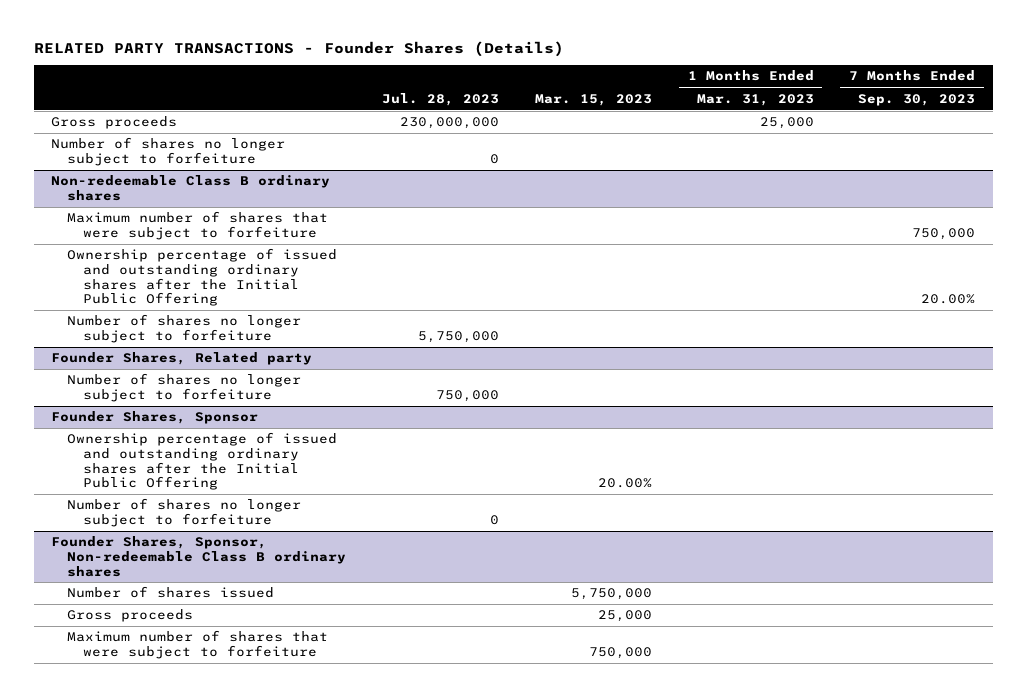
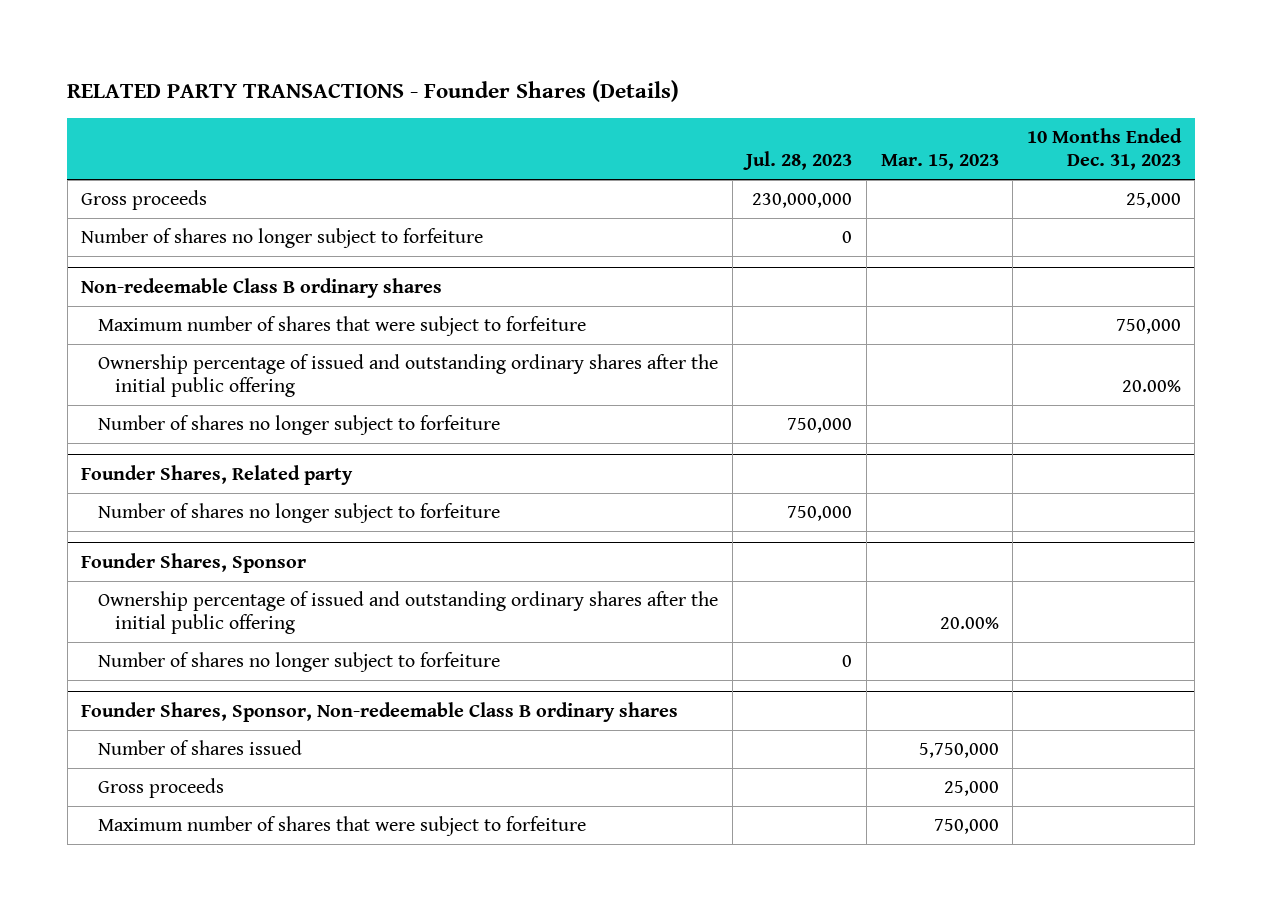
- | Jul. 28, 2023 | Mar. 15, 2023 | 1 Months Ended Mar. 31, 2023 | 7 Months Ended Sep. 30, 2023
+ | Jul. 28, 2023 | Mar. 15, 2023 | 10 Months Ended Dec. 31, 2023
@ Non-redeemable Class B ordinary shares
- Ownership percentage of issued and outstanding ordinary shares after the Initial Public Offering | | | | 20.00%
- Number of shares no longer subject to forfeiture | 5,750,000 | | |
+ Ownership percentage of issued and outstanding ordinary shares after the initial public offering | | | 20.00%
+ Number of shares no longer subject to forfeiture | 750,000 | |
@ Founder Shares, Sponsor
- Ownership percentage of issued and outstanding ordinary shares after the Initial Public Offering | | 20.00% | |
+ Ownership percentage of issued and outstanding ordinary shares after the initial public offering | | 20.00% |

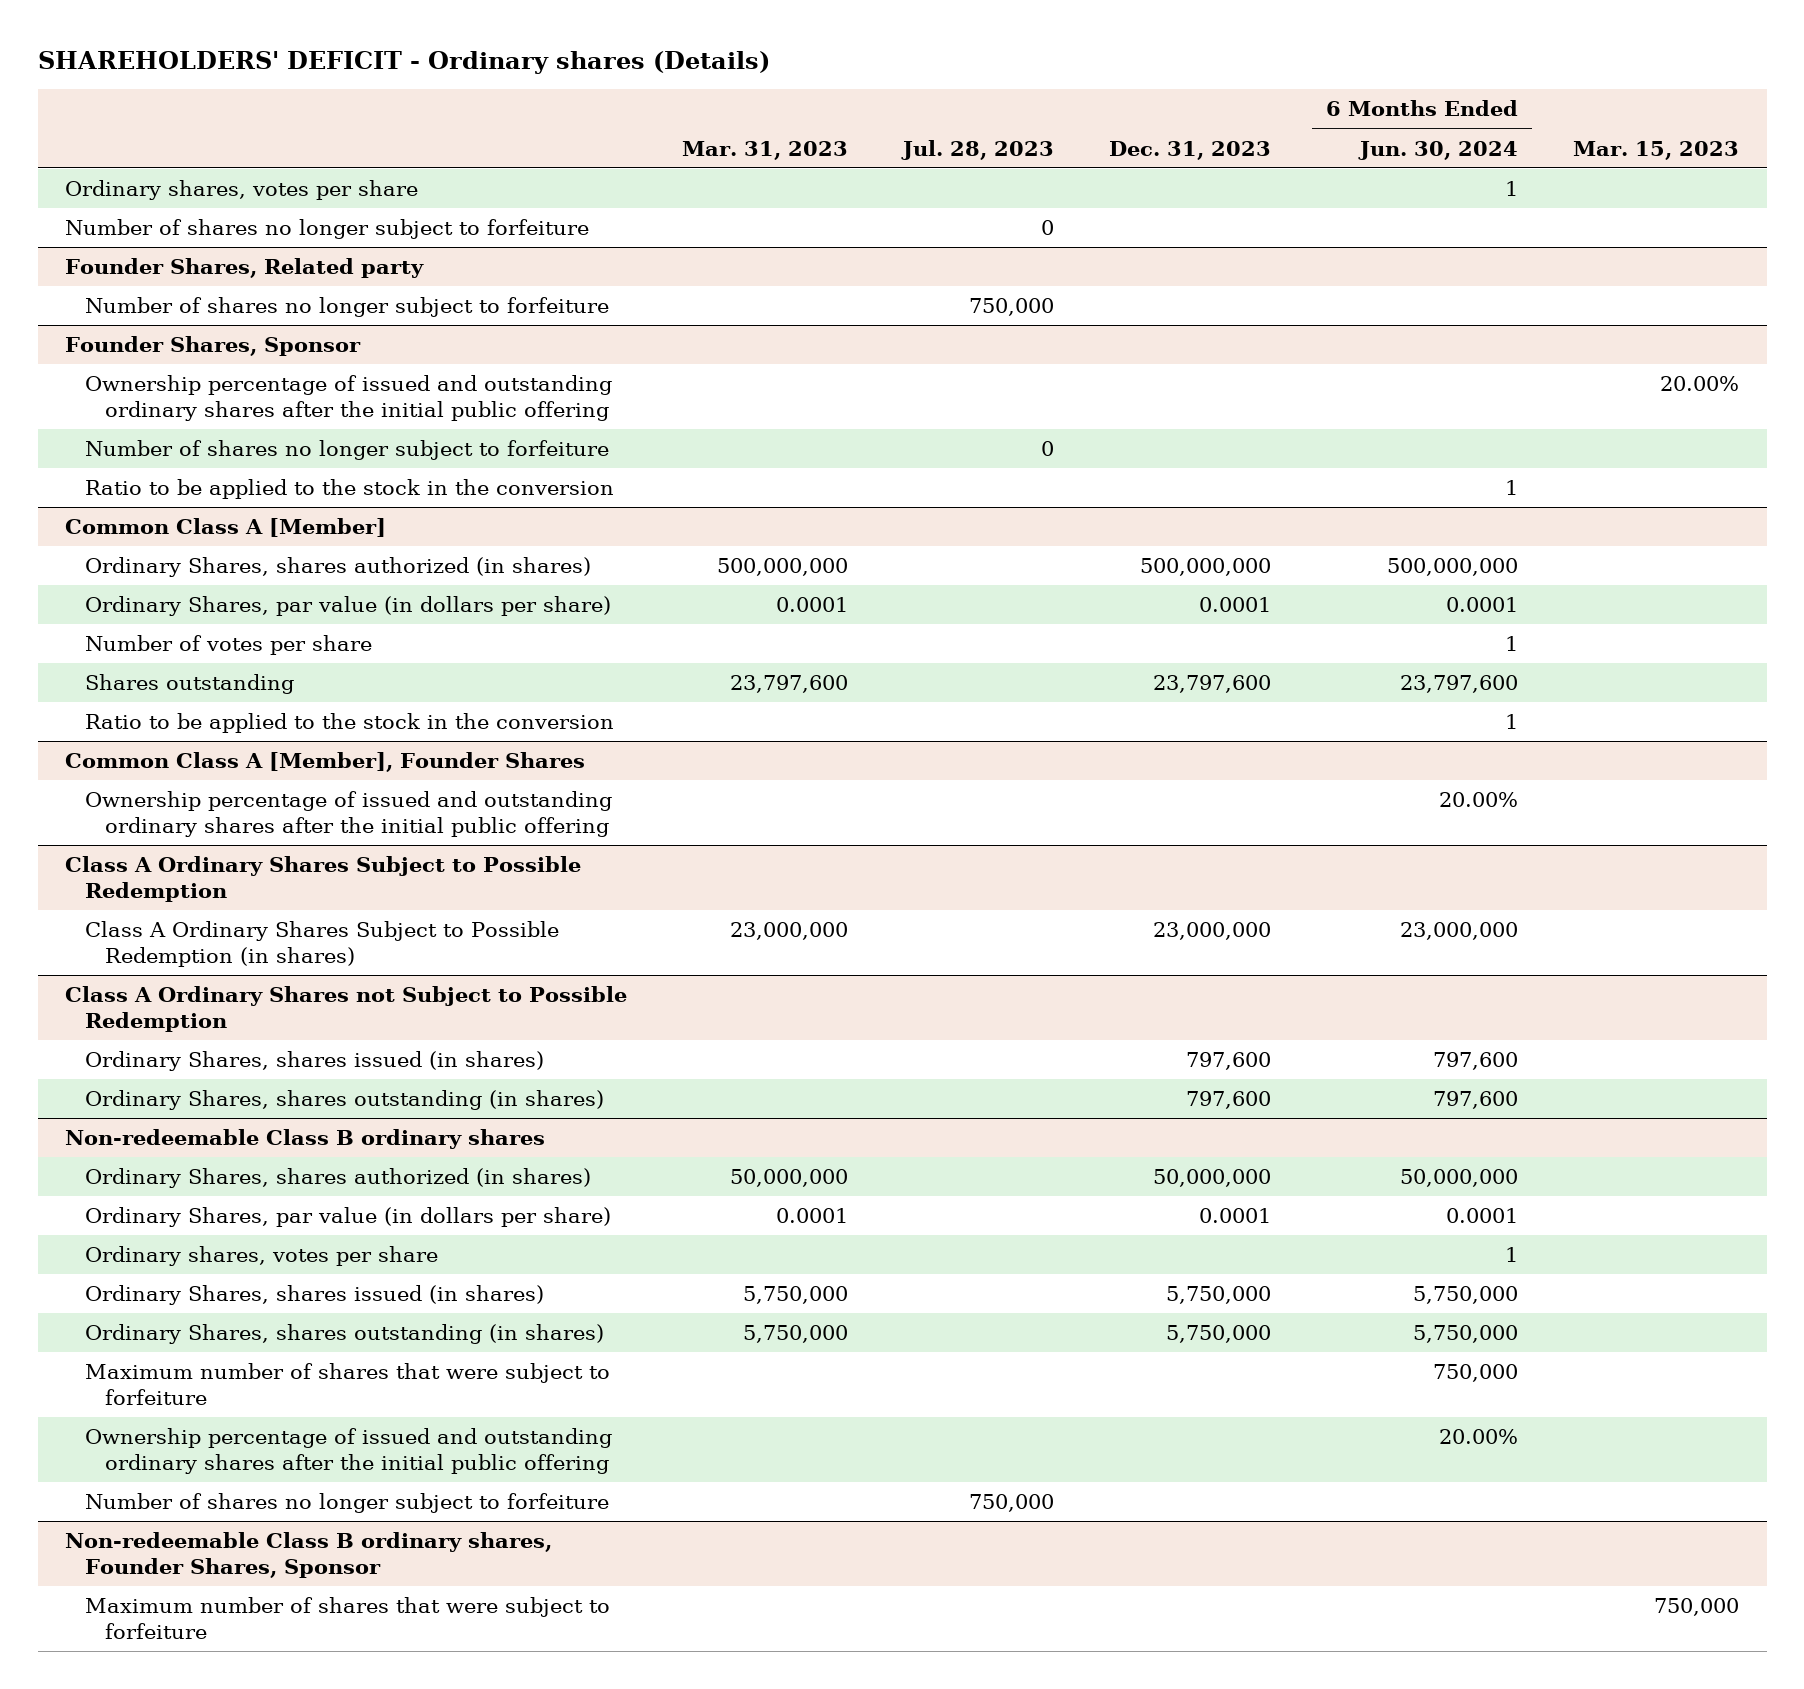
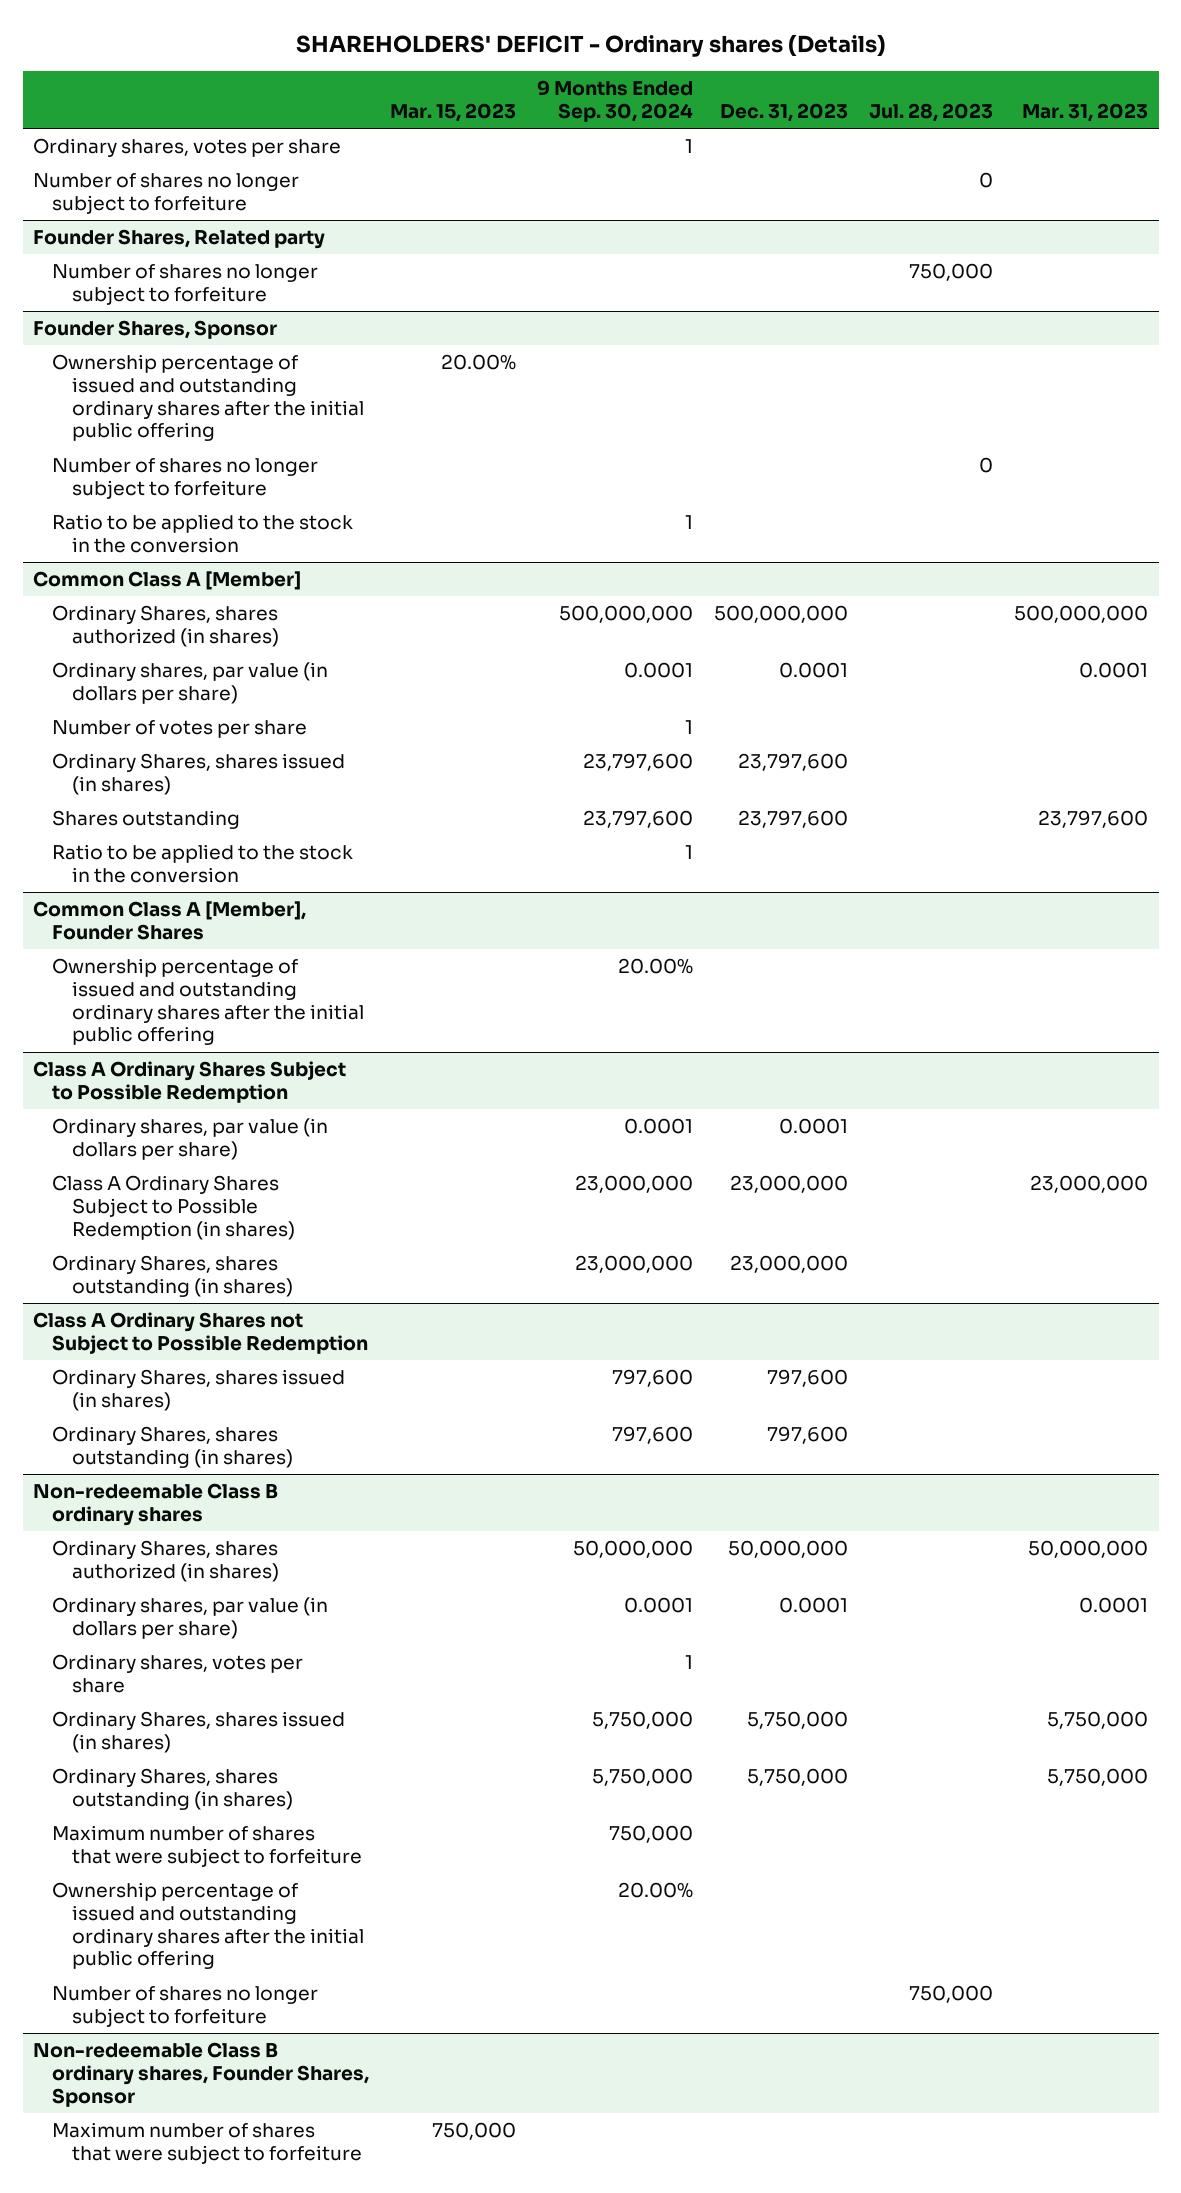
- | Mar. 31, 2023 | Jul. 28, 2023 | Dec. 31, 2023 | 6 Months Ended Jun. 30, 2024 | Mar. 15, 2023
+ | Mar. 15, 2023 | 9 Months Ended Sep. 30, 2024 | Dec. 31, 2023 | Jul. 28, 2023 | Mar. 31, 2023
@ Common Class A [Member]
- Ordinary Shares, par value (in dollars per share) | 0.0001 | | 0.0001 | 0.0001 |
+ Ordinary shares, par value (in dollars per share) | | 0.0001 | 0.0001 | | 0.0001
+ Ordinary Shares, shares issued (in shares) | | 23,797,600 | 23,797,600 | |
@ Class A Ordinary Shares Subject to Possible Redemption
+ Ordinary shares, par value (in dollars per share) | | 0.0001 | 0.0001 | |
+ Ordinary Shares, shares outstanding (in shares) | | 23,000,000 | 23,000,000 | |
@ Non-redeemable Class B ordinary shares
- Ordinary Shares, par value (in dollars per share) | 0.0001 | | 0.0001 | 0.0001 |
+ Ordinary shares, par value (in dollars per share) | | 0.0001 | 0.0001 | | 0.0001

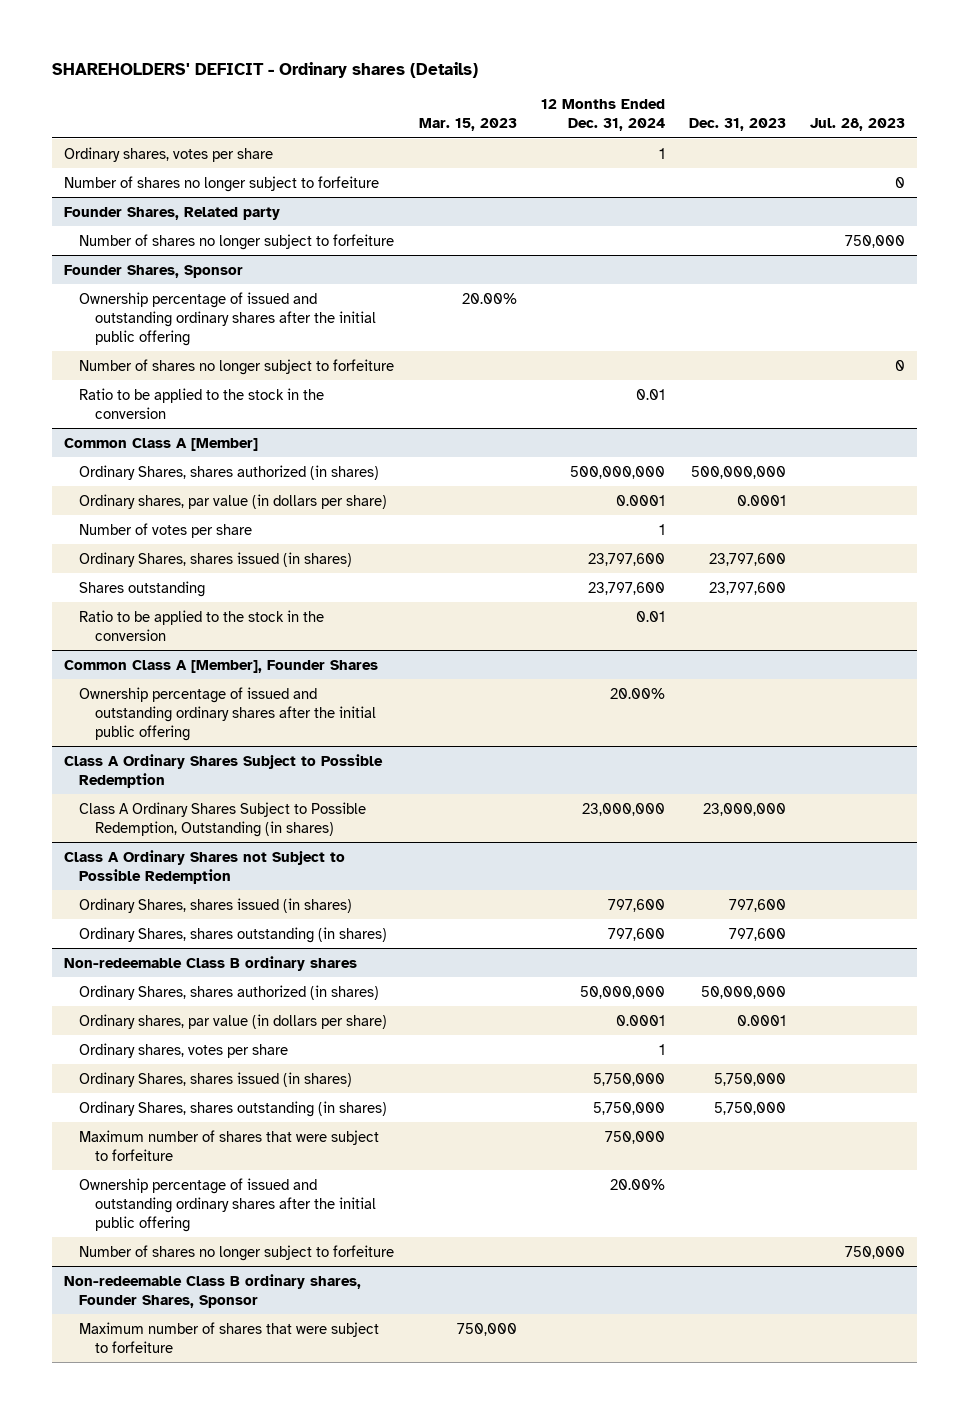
- | Mar. 15, 2023 | 9 Months Ended Sep. 30, 2024 | Dec. 31, 2023 | Jul. 28, 2023 | Mar. 31, 2023
+ | Mar. 15, 2023 | 12 Months Ended Dec. 31, 2024 | Dec. 31, 2023 | Jul. 28, 2023
@ Class A Ordinary Shares Subject to Possible Redemption
- Ordinary shares, par value (in dollars per share) | | 0.0001 | 0.0001 | |
- Class A Ordinary Shares Subject to Possible Redemption (in shares) | | 23,000,000 | 23,000,000 | | 23,000,000
- Ordinary Shares, shares outstanding (in shares) | | 23,000,000 | 23,000,000 | |
+ Class A Ordinary Shares Subject to Possible Redemption, Outstanding (in shares) | | 23,000,000 | 23,000,000 |

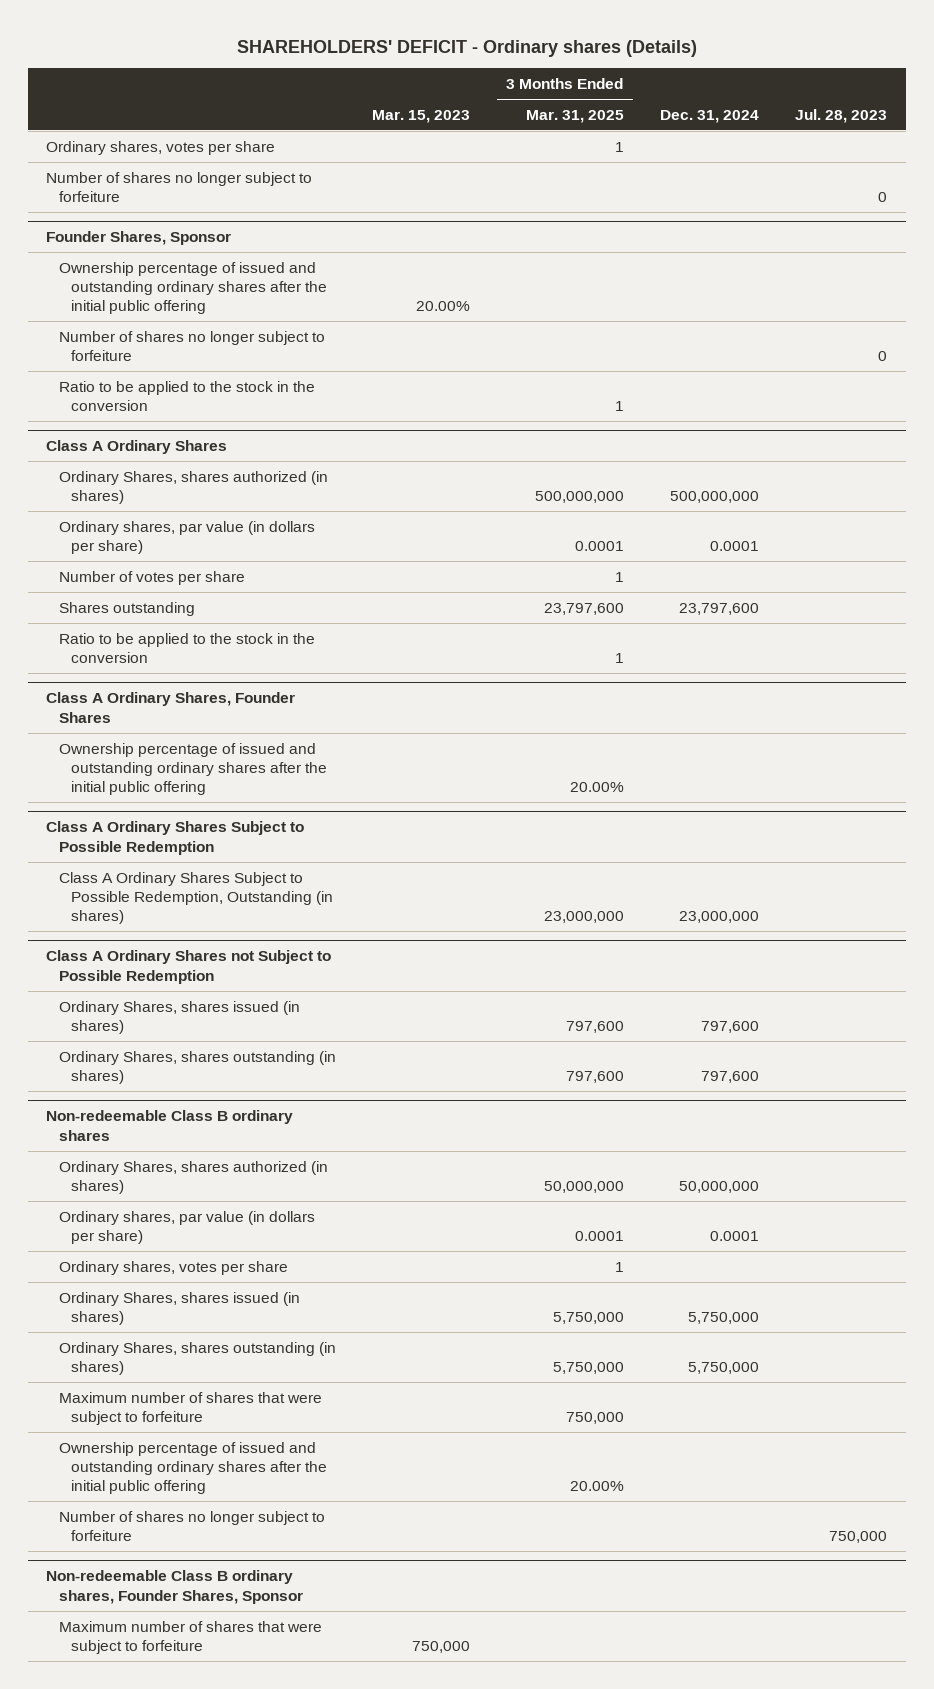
- | Mar. 15, 2023 | 12 Months Ended Dec. 31, 2024 | Dec. 31, 2023 | Jul. 28, 2023
+ | Mar. 15, 2023 | 3 Months Ended Mar. 31, 2025 | Dec. 31, 2024 | Jul. 28, 2023
- Founder Shares, Related party
- Number of shares no longer subject to forfeiture | | | | 750,000
- Common Class A [Member]
+ Class A Ordinary Shares
- Ordinary Shares, shares issued (in shares) | | 23,797,600 | 23,797,600 |
- Common Class A [Member], Founder Shares
+ Class A Ordinary Shares, Founder Shares

